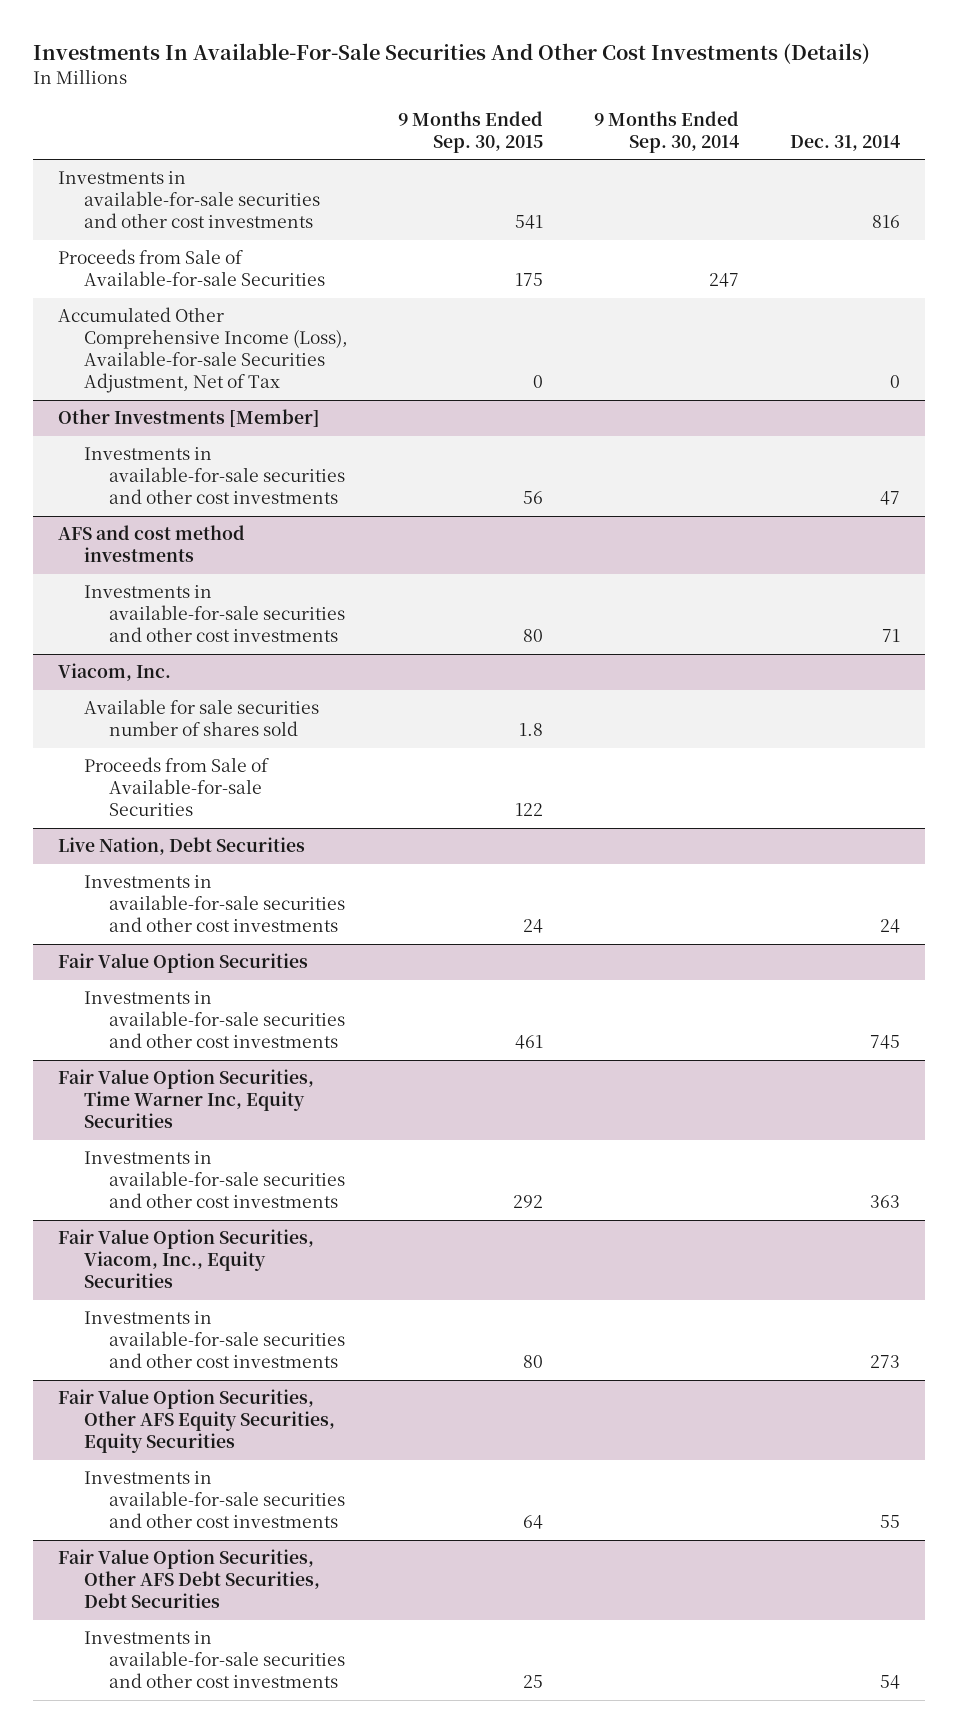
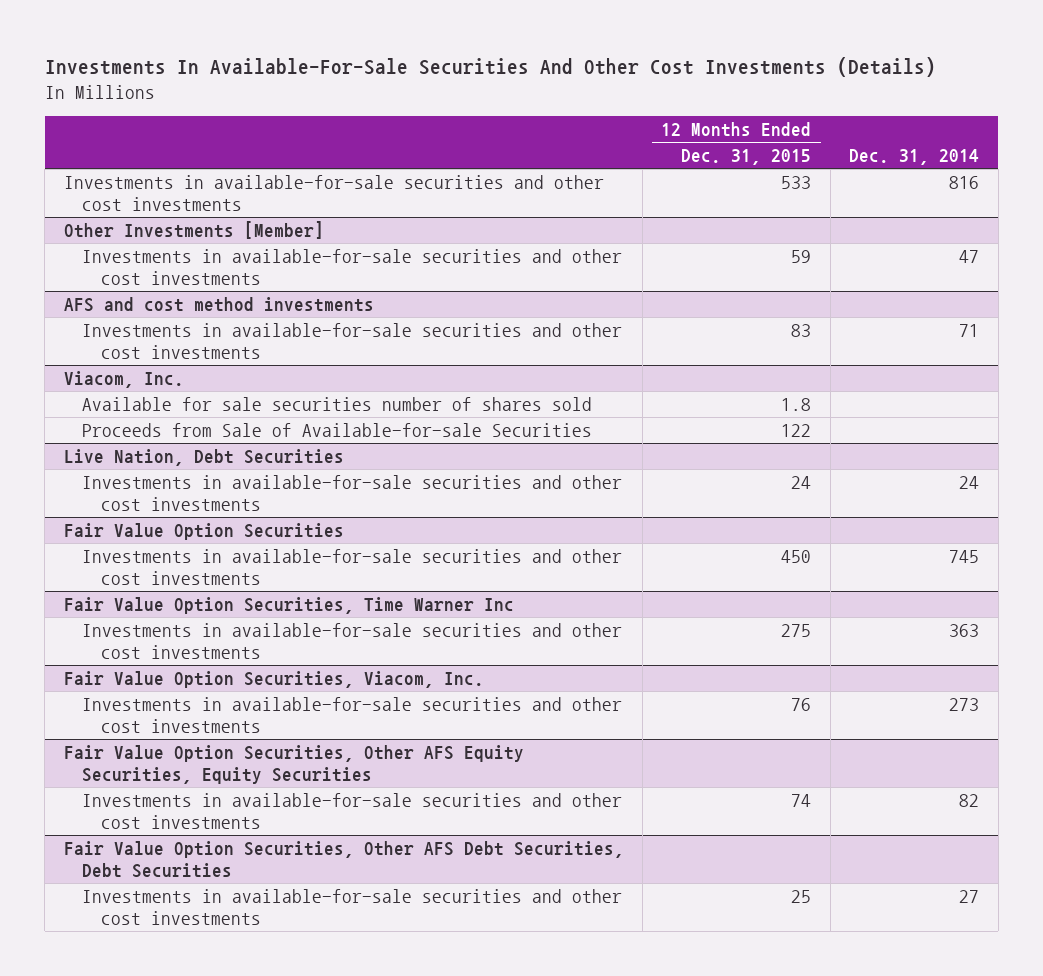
- | 9 Months Ended Sep. 30, 2015 | 9 Months Ended Sep. 30, 2014 | Dec. 31, 2014
+ | 12 Months Ended Dec. 31, 2015 | Dec. 31, 2014
- Proceeds from Sale of Available-for-sale Securities | 175 | 247 |
- Accumulated Other Comprehensive Income (Loss), Available-for-sale Securities Adjustment, Net of Tax | 0 | | 0
- Fair Value Option Securities, Time Warner Inc, Equity Securities
+ Fair Value Option Securities, Time Warner Inc
- Fair Value Option Securities, Viacom, Inc., Equity Securities
+ Fair Value Option Securities, Viacom, Inc.
@ Fair Value Option Securities, Other AFS Equity Securities, Equity Securities
- Investments in available-for-sale securities and other cost investments | 64 | | 55
+ Investments in available-for-sale securities and other cost investments | 74 | 82
@ Fair Value Option Securities, Other AFS Debt Securities, Debt Securities
- Investments in available-for-sale securities and other cost investments | 25 | | 54
+ Investments in available-for-sale securities and other cost investments | 25 | 27

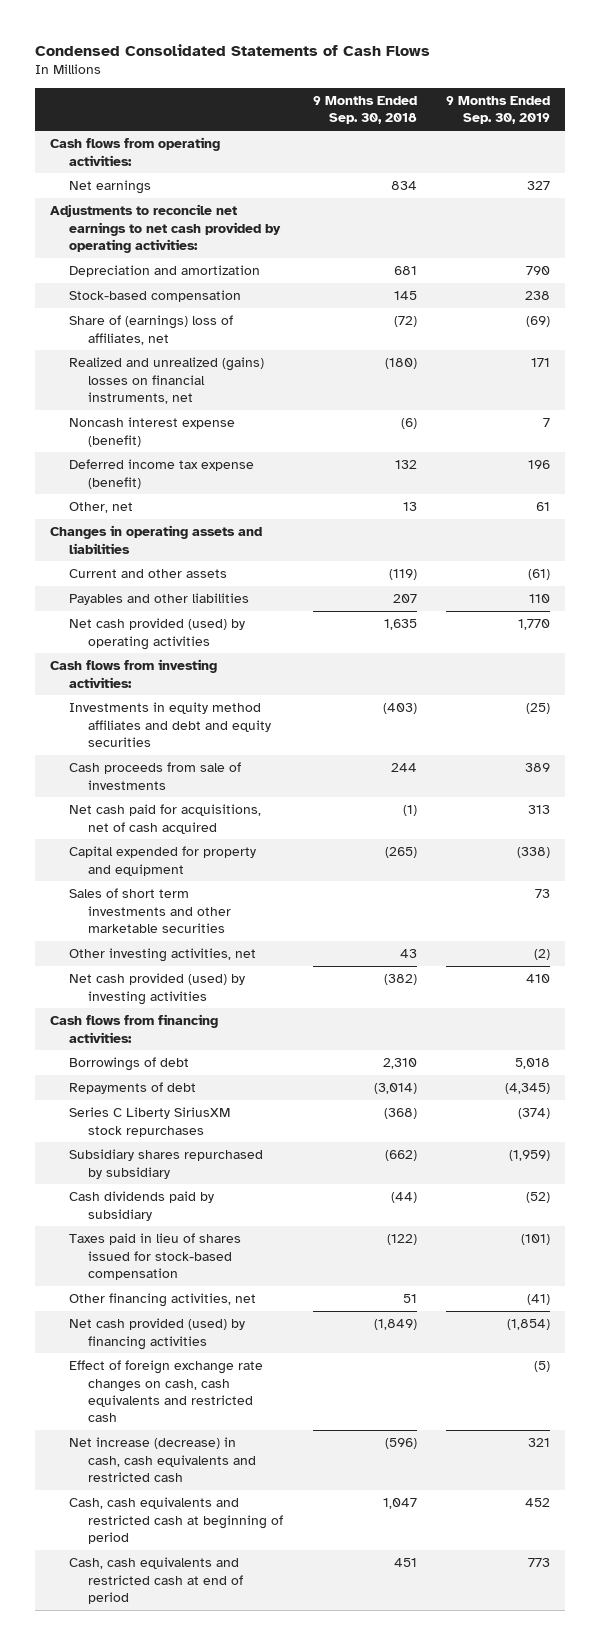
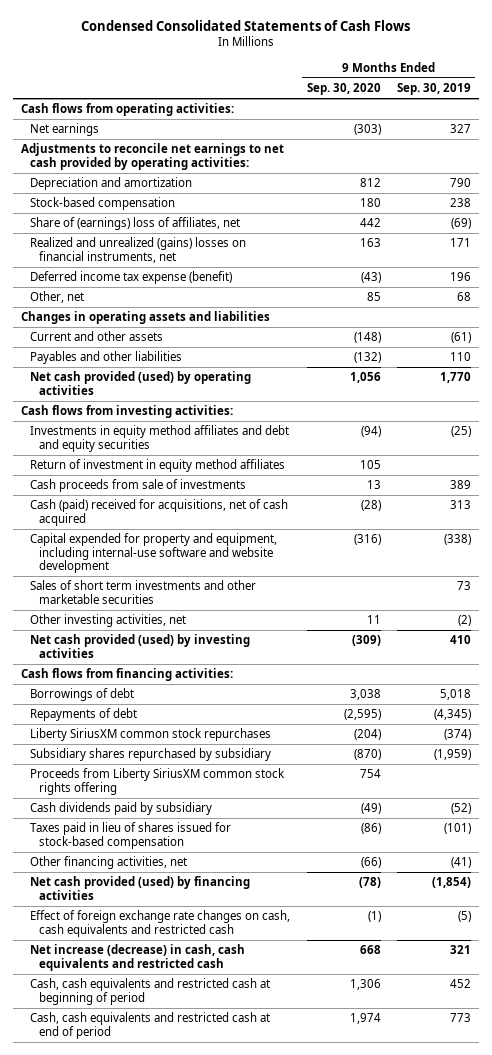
- | 9 Months Ended Sep. 30, 2018 | 9 Months Ended Sep. 30, 2019
+ | 9 Months Ended Sep. 30, 2020 | 9 Months Ended Sep. 30, 2019
- Noncash interest expense (benefit) | (6) | 7
- Other, net | 13 | 61
+ Other, net | 85 | 68
+ Return of investment in equity method affiliates | 105 |
- Net cash paid for acquisitions, net of cash acquired | (1) | 313
- Capital expended for property and equipment | (265) | (338)
+ Cash (paid) received for acquisitions, net of cash acquired | (28) | 313
+ Capital expended for property and equipment, including internal-use software and website development | (316) | (338)
- Series C Liberty SiriusXM stock repurchases | (368) | (374)
+ Liberty SiriusXM common stock repurchases | (204) | (374)
+ Proceeds from Liberty SiriusXM common stock rights offering | 754 |

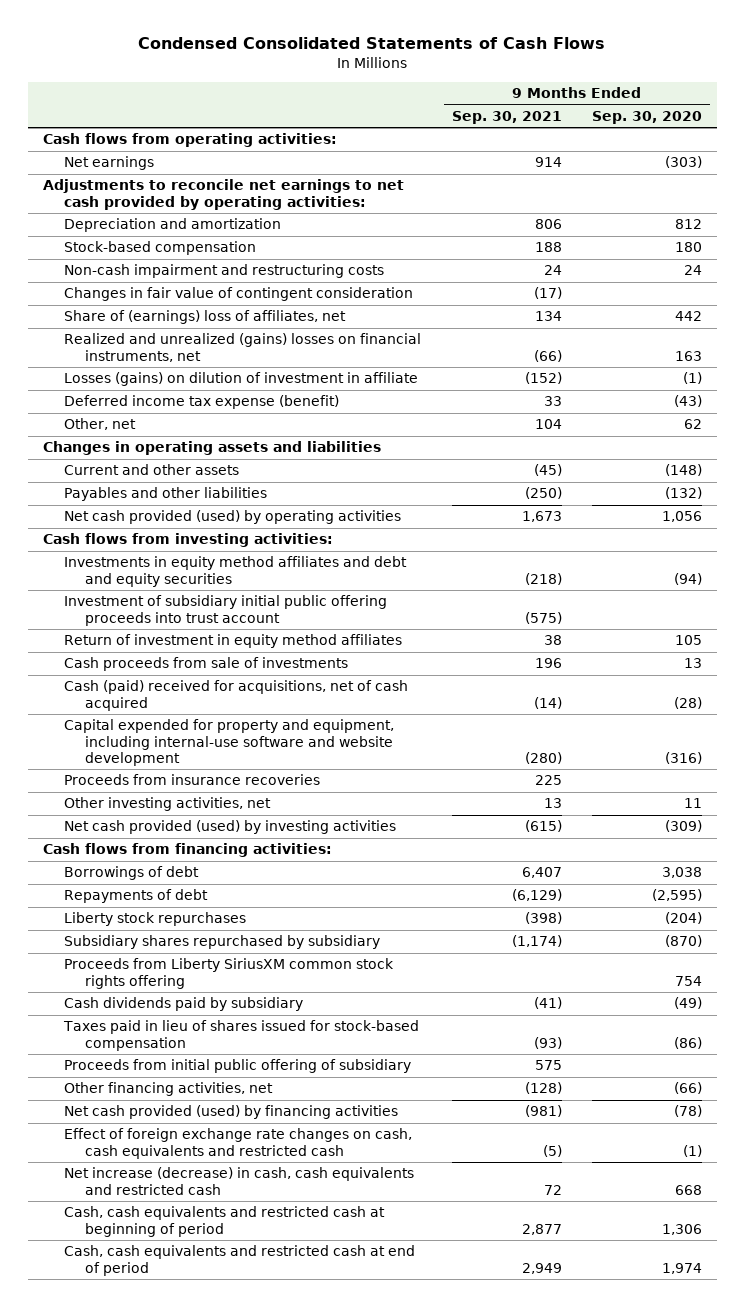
- | 9 Months Ended Sep. 30, 2020 | 9 Months Ended Sep. 30, 2019
+ | 9 Months Ended Sep. 30, 2021 | 9 Months Ended Sep. 30, 2020
+ Non-cash impairment and restructuring costs | 24 | 24
+ Changes in fair value of contingent consideration | (17) |
+ Losses (gains) on dilution of investment in affiliate | (152) | (1)
- Other, net | 85 | 68
+ Other, net | 104 | 62
+ Investment of subsidiary initial public offering proceeds into trust account | (575) |
- Sales of short term investments and other marketable securities | | 73
+ Proceeds from insurance recoveries | 225 |
- Liberty SiriusXM common stock repurchases | (204) | (374)
+ Liberty stock repurchases | (398) | (204)
+ Proceeds from initial public offering of subsidiary | 575 |

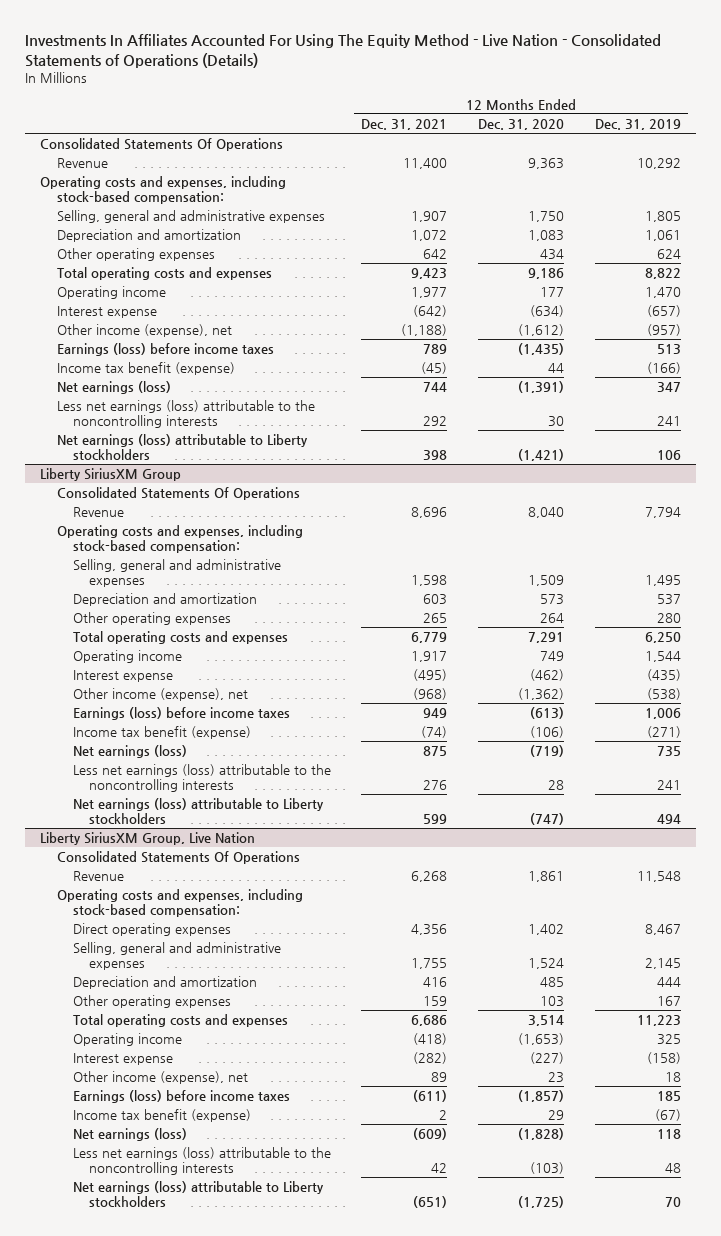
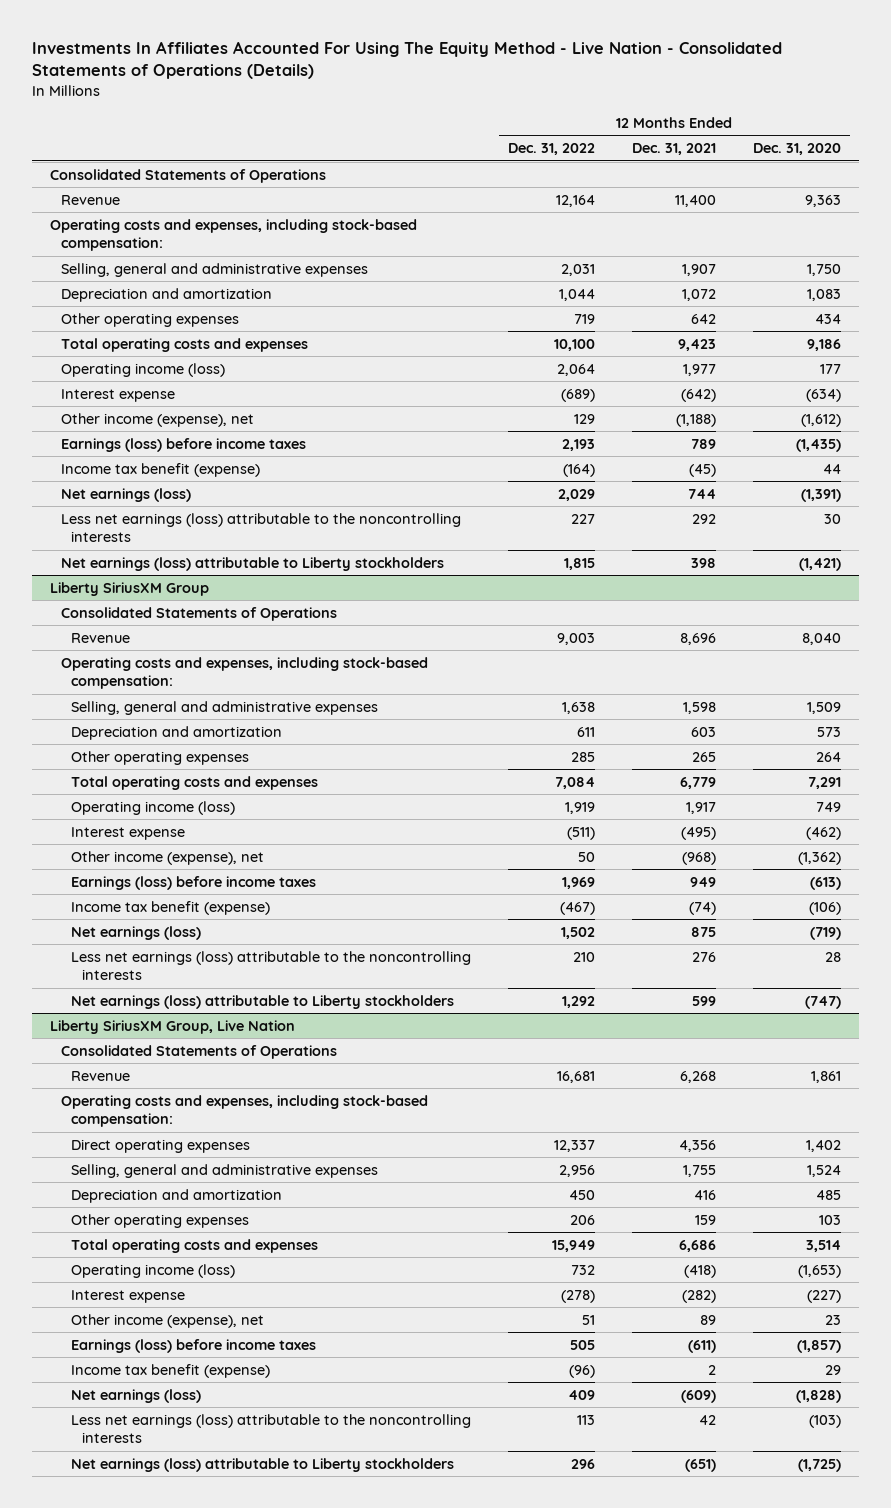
- | 12 Months Ended Dec. 31, 2021 | 12 Months Ended Dec. 31, 2020 | 12 Months Ended Dec. 31, 2019
+ | 12 Months Ended Dec. 31, 2022 | 12 Months Ended Dec. 31, 2021 | 12 Months Ended Dec. 31, 2020
- Consolidated Statements Of Operations
+ Consolidated Statements of Operations
- Operating income | 1,977 | 177 | 1,470
+ Operating income (loss) | 2,064 | 1,977 | 177
@ Liberty SiriusXM Group
- Consolidated Statements Of Operations
+ Consolidated Statements of Operations
- Operating income | 1,917 | 749 | 1,544
+ Operating income (loss) | 1,919 | 1,917 | 749
@ Liberty SiriusXM Group, Live Nation
- Consolidated Statements Of Operations
+ Consolidated Statements of Operations
- Operating income | (418) | (1,653) | 325
+ Operating income (loss) | 732 | (418) | (1,653)

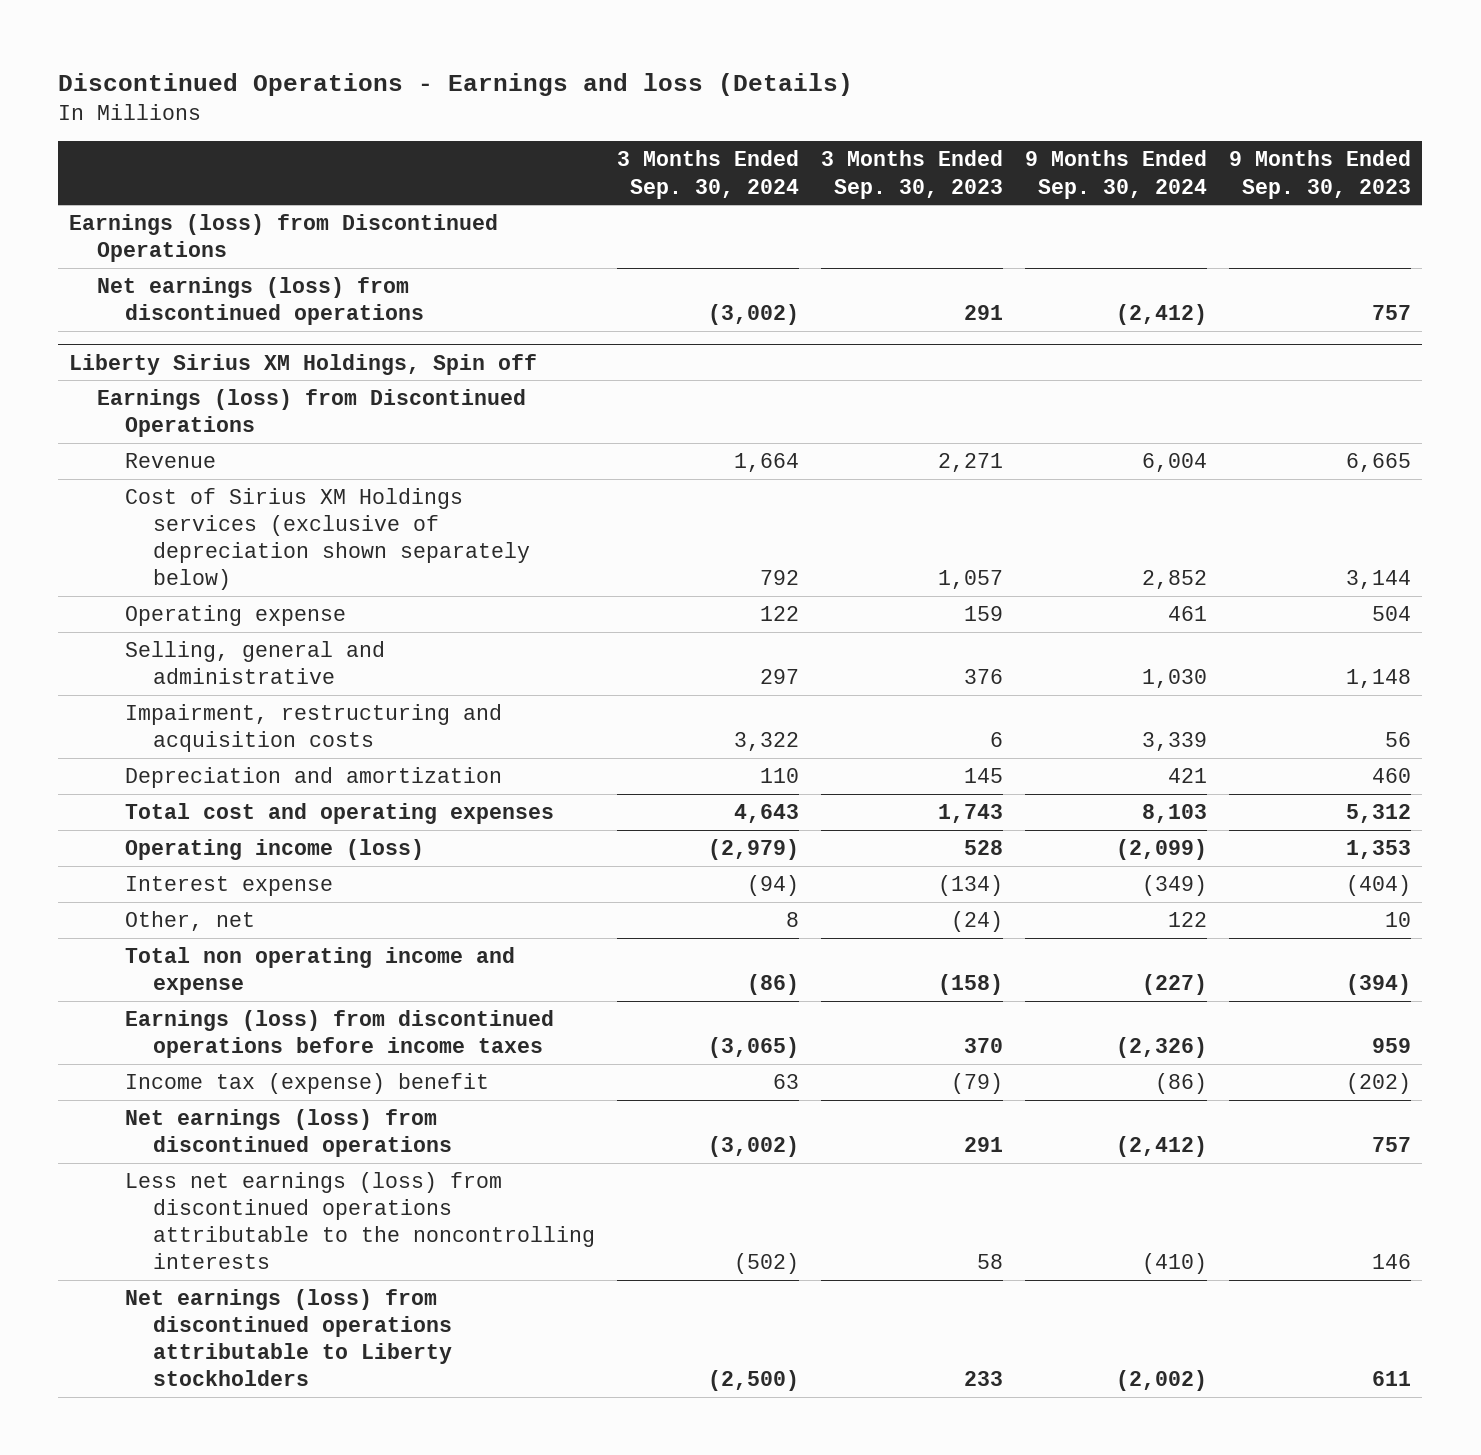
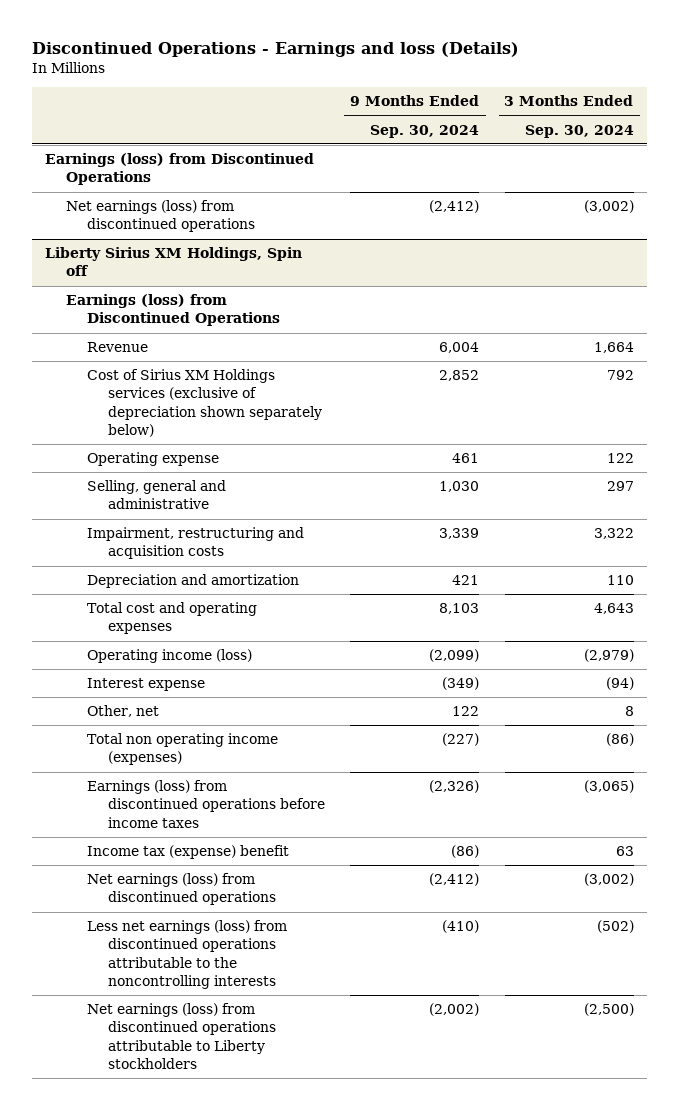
- | 3 Months Ended Sep. 30, 2024 | 3 Months Ended Sep. 30, 2023 | 9 Months Ended Sep. 30, 2024 | 9 Months Ended Sep. 30, 2023
+ | 9 Months Ended Sep. 30, 2024 | 3 Months Ended Sep. 30, 2024
@ Liberty Sirius XM Holdings, Spin off
- Total non operating income and expense | (86) | (158) | (227) | (394)
+ Total non operating income (expenses) | (227) | (86)

